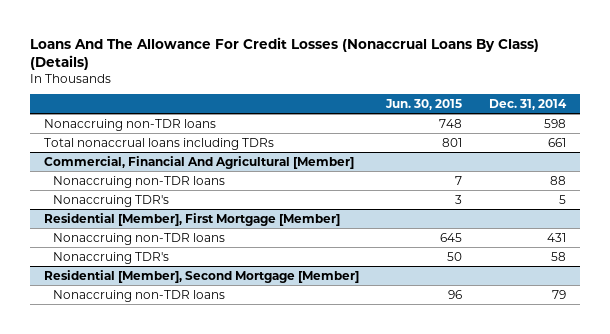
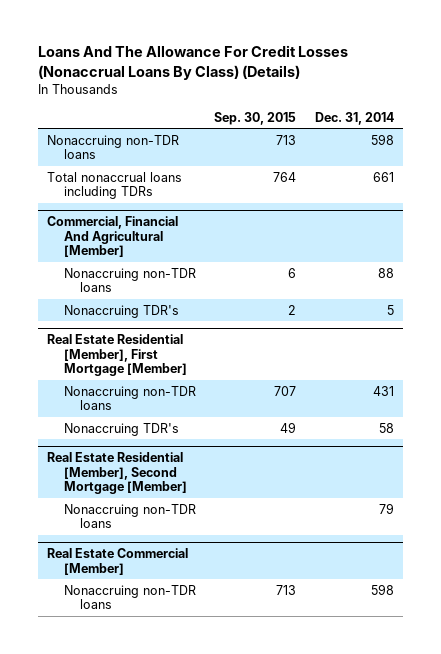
- | Jun. 30, 2015 | Dec. 31, 2014
+ | Sep. 30, 2015 | Dec. 31, 2014
- Residential [Member], First Mortgage [Member]
+ Real Estate Residential [Member], First Mortgage [Member]
- Residential [Member], Second Mortgage [Member]
+ Real Estate Residential [Member], Second Mortgage [Member]
+ Real Estate Commercial [Member]
+ Nonaccruing non-TDR loans | 713 | 598

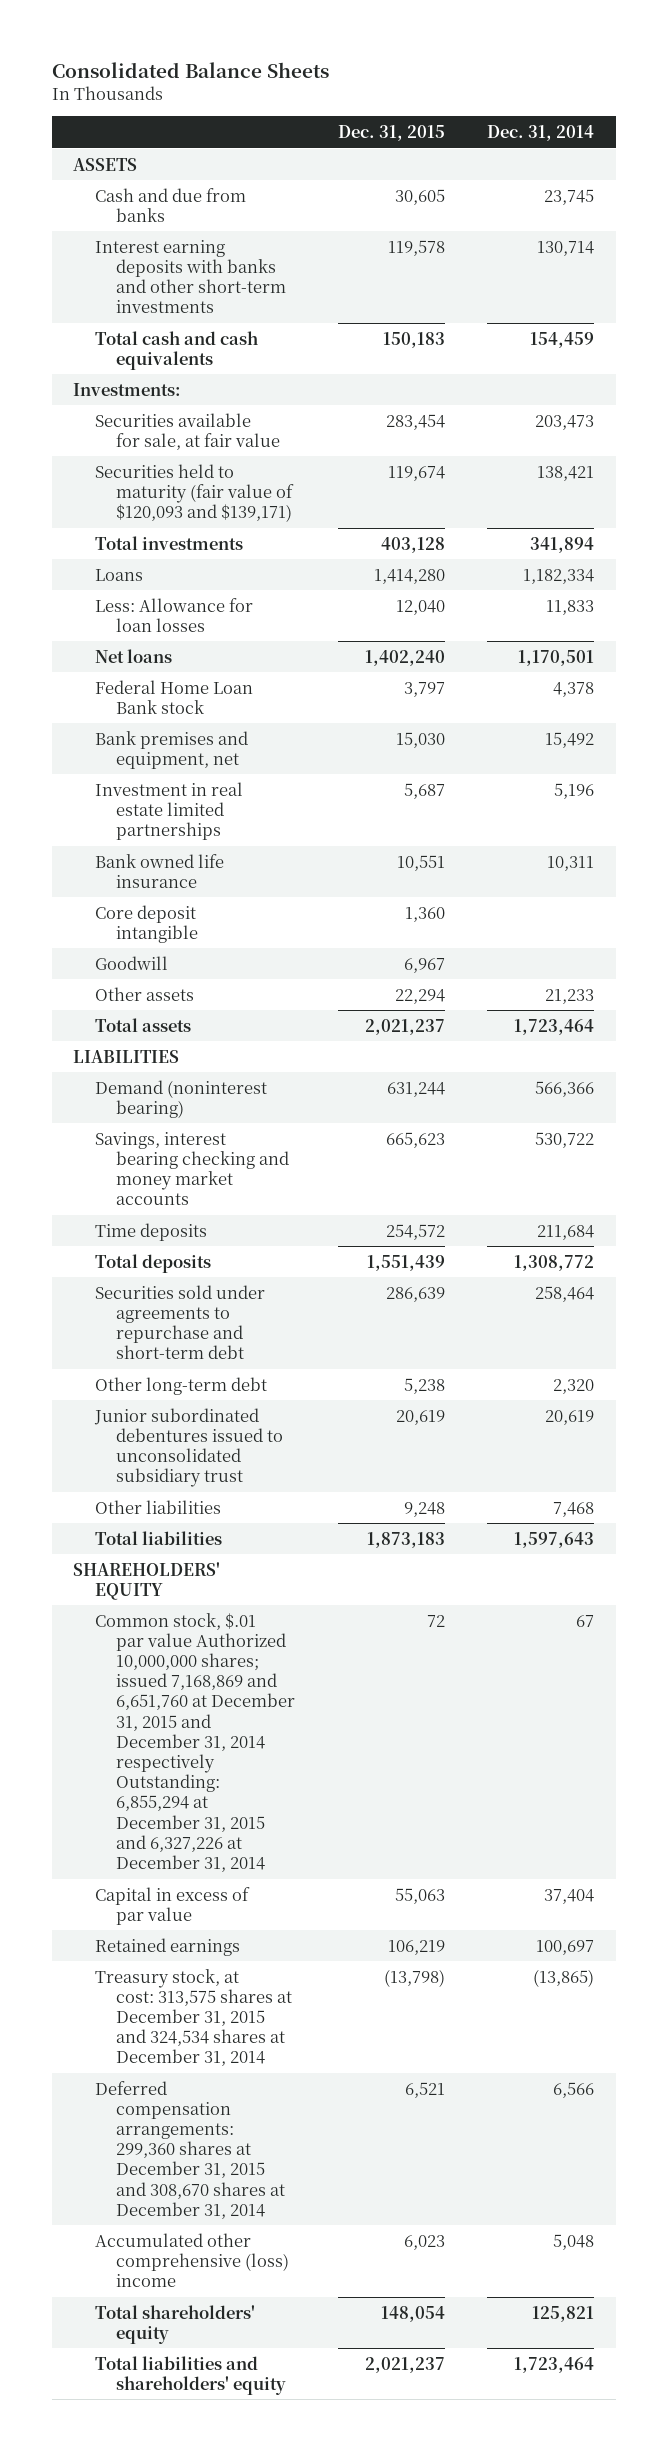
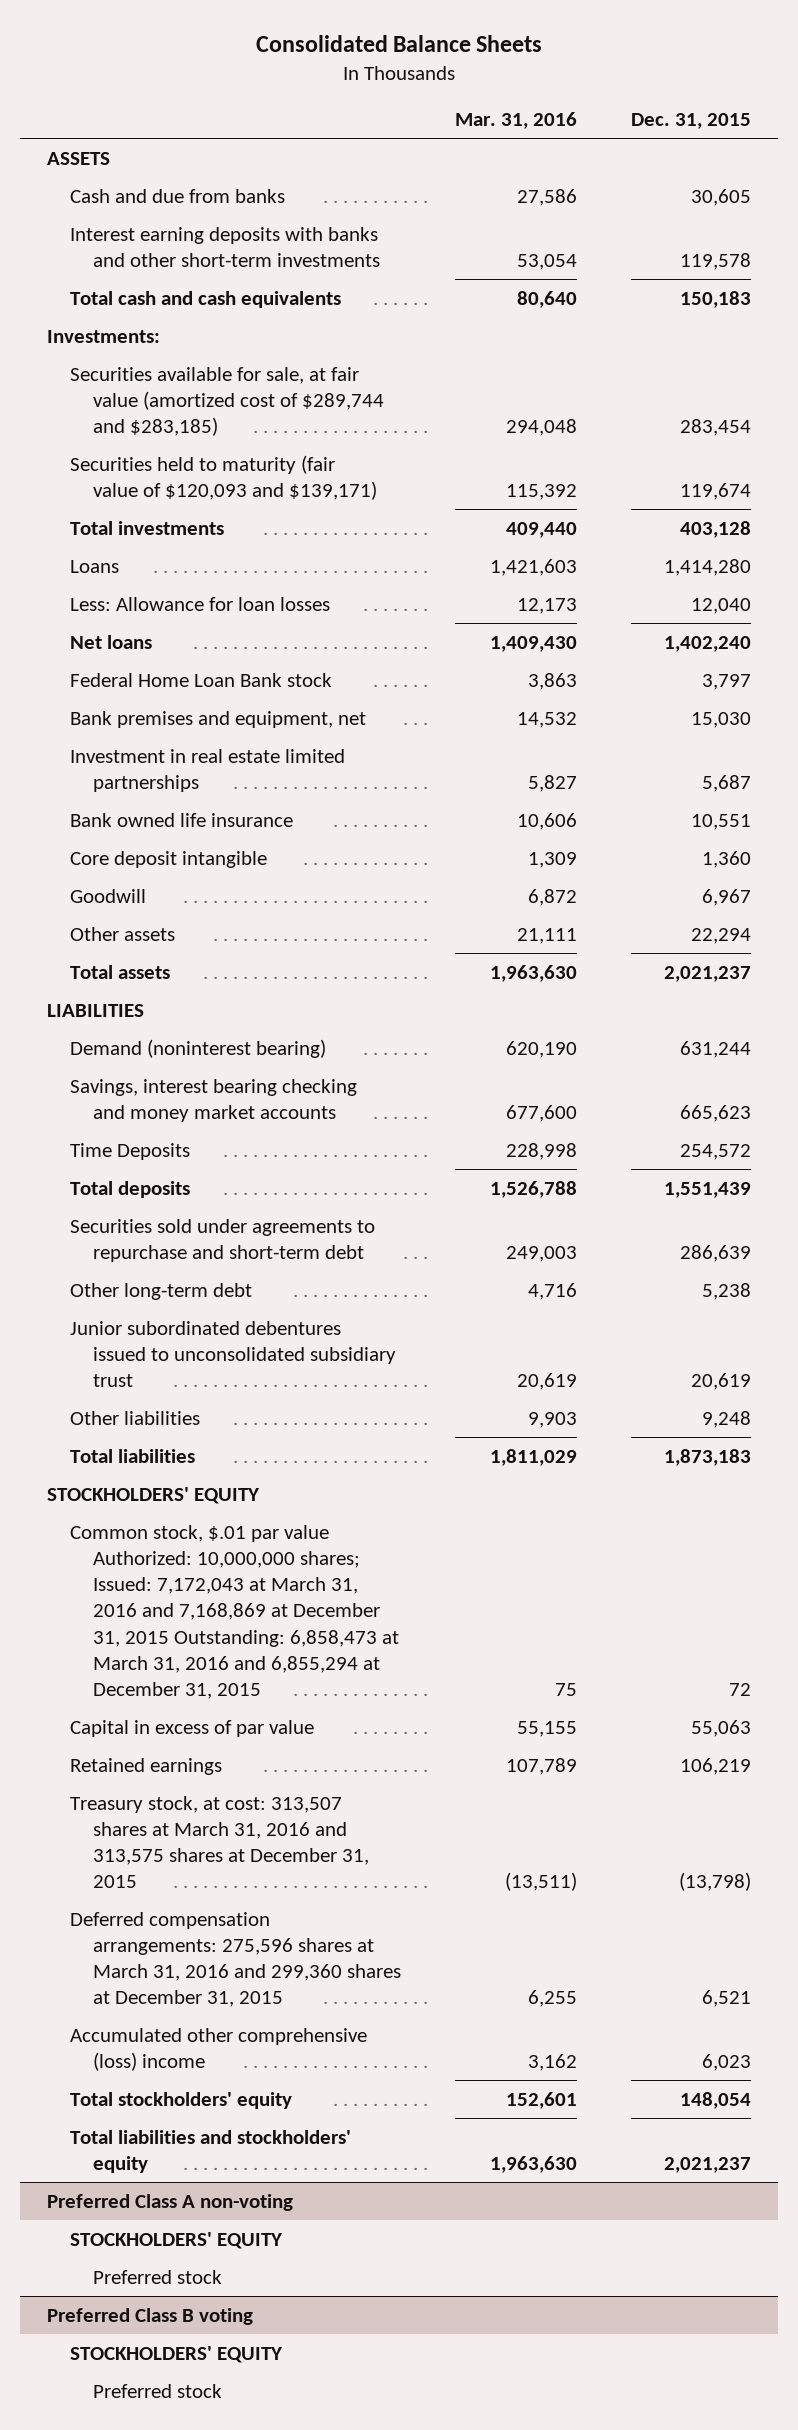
- | Dec. 31, 2015 | Dec. 31, 2014
+ | Mar. 31, 2016 | Dec. 31, 2015
- Securities available for sale, at fair value | 283,454 | 203,473
+ Securities available for sale, at fair value (amortized cost of $289,744 and $283,185) | 294,048 | 283,454
- Time deposits | 254,572 | 211,684
+ Time Deposits | 228,998 | 254,572
- SHAREHOLDERS' EQUITY
- Common stock, $.01 par value Authorized 10,000,000 shares; issued 7,168,869 and 6,651,760 at December 31, 2015 and December 31, 2014 respectively Outstanding: 6,855,294 at December 31, 2015 and 6,327,226 at December 31, 2014 | 72 | 67
+ STOCKHOLDERS' EQUITY
+ Common stock, $.01 par value Authorized: 10,000,000 shares; Issued: 7,172,043 at March 31, 2016 and 7,168,869 at December 31, 2015 Outstanding: 6,858,473 at March 31, 2016 and 6,855,294 at December 31, 2015 | 75 | 72
- Treasury stock, at cost: 313,575 shares at December 31, 2015 and 324,534 shares at December 31, 2014 | (13,798) | (13,865)
- Deferred compensation arrangements: 299,360 shares at December 31, 2015 and 308,670 shares at December 31, 2014 | 6,521 | 6,566
+ Treasury stock, at cost: 313,507 shares at March 31, 2016 and 313,575 shares at December 31, 2015 | (13,511) | (13,798)
+ Deferred compensation arrangements: 275,596 shares at March 31, 2016 and 299,360 shares at December 31, 2015 | 6,255 | 6,521
- Total shareholders' equity | 148,054 | 125,821
- Total liabilities and shareholders' equity | 2,021,237 | 1,723,464
+ Total stockholders' equity | 152,601 | 148,054
+ Total liabilities and stockholders' equity | 1,963,630 | 2,021,237
+ Preferred Class A non-voting
+ STOCKHOLDERS' EQUITY
+ Preferred stock
+ Preferred Class B voting
+ STOCKHOLDERS' EQUITY
+ Preferred stock

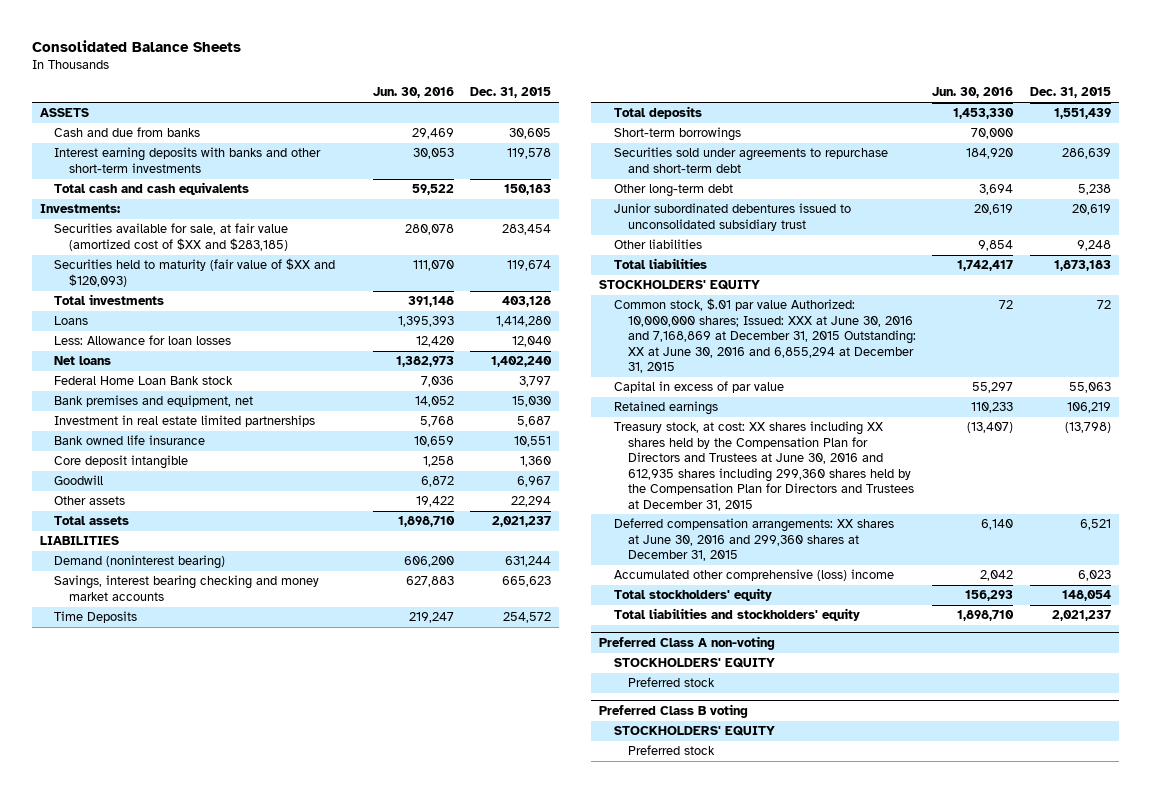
- | Mar. 31, 2016 | Dec. 31, 2015
+ | Jun. 30, 2016 | Dec. 31, 2015
- Securities available for sale, at fair value (amortized cost of $289,744 and $283,185) | 294,048 | 283,454
- Securities held to maturity (fair value of $120,093 and $139,171) | 115,392 | 119,674
+ Securities available for sale, at fair value (amortized cost of $XX and $283,185) | 280,078 | 283,454
+ Securities held to maturity (fair value of $XX and $120,093) | 111,070 | 119,674
+ Short-term borrowings | 70,000 |
- Common stock, $.01 par value Authorized: 10,000,000 shares; Issued: 7,172,043 at March 31, 2016 and 7,168,869 at December 31, 2015 Outstanding: 6,858,473 at March 31, 2016 and 6,855,294 at December 31, 2015 | 75 | 72
+ Common stock, $.01 par value Authorized: 10,000,000 shares; Issued: XXX at June 30, 2016 and 7,168,869 at December 31, 2015 Outstanding: XX at June 30, 2016 and 6,855,294 at December 31, 2015 | 72 | 72
- Treasury stock, at cost: 313,507 shares at March 31, 2016 and 313,575 shares at December 31, 2015 | (13,511) | (13,798)
- Deferred compensation arrangements: 275,596 shares at March 31, 2016 and 299,360 shares at December 31, 2015 | 6,255 | 6,521
+ Treasury stock, at cost: XX shares including XX shares held by the Compensation Plan for Directors and Trustees at June 30, 2016 and 612,935 shares including 299,360 shares held by the Compensation Plan for Directors and Trustees at December 31, 2015 | (13,407) | (13,798)
+ Deferred compensation arrangements: XX shares at June 30, 2016 and 299,360 shares at December 31, 2015 | 6,140 | 6,521

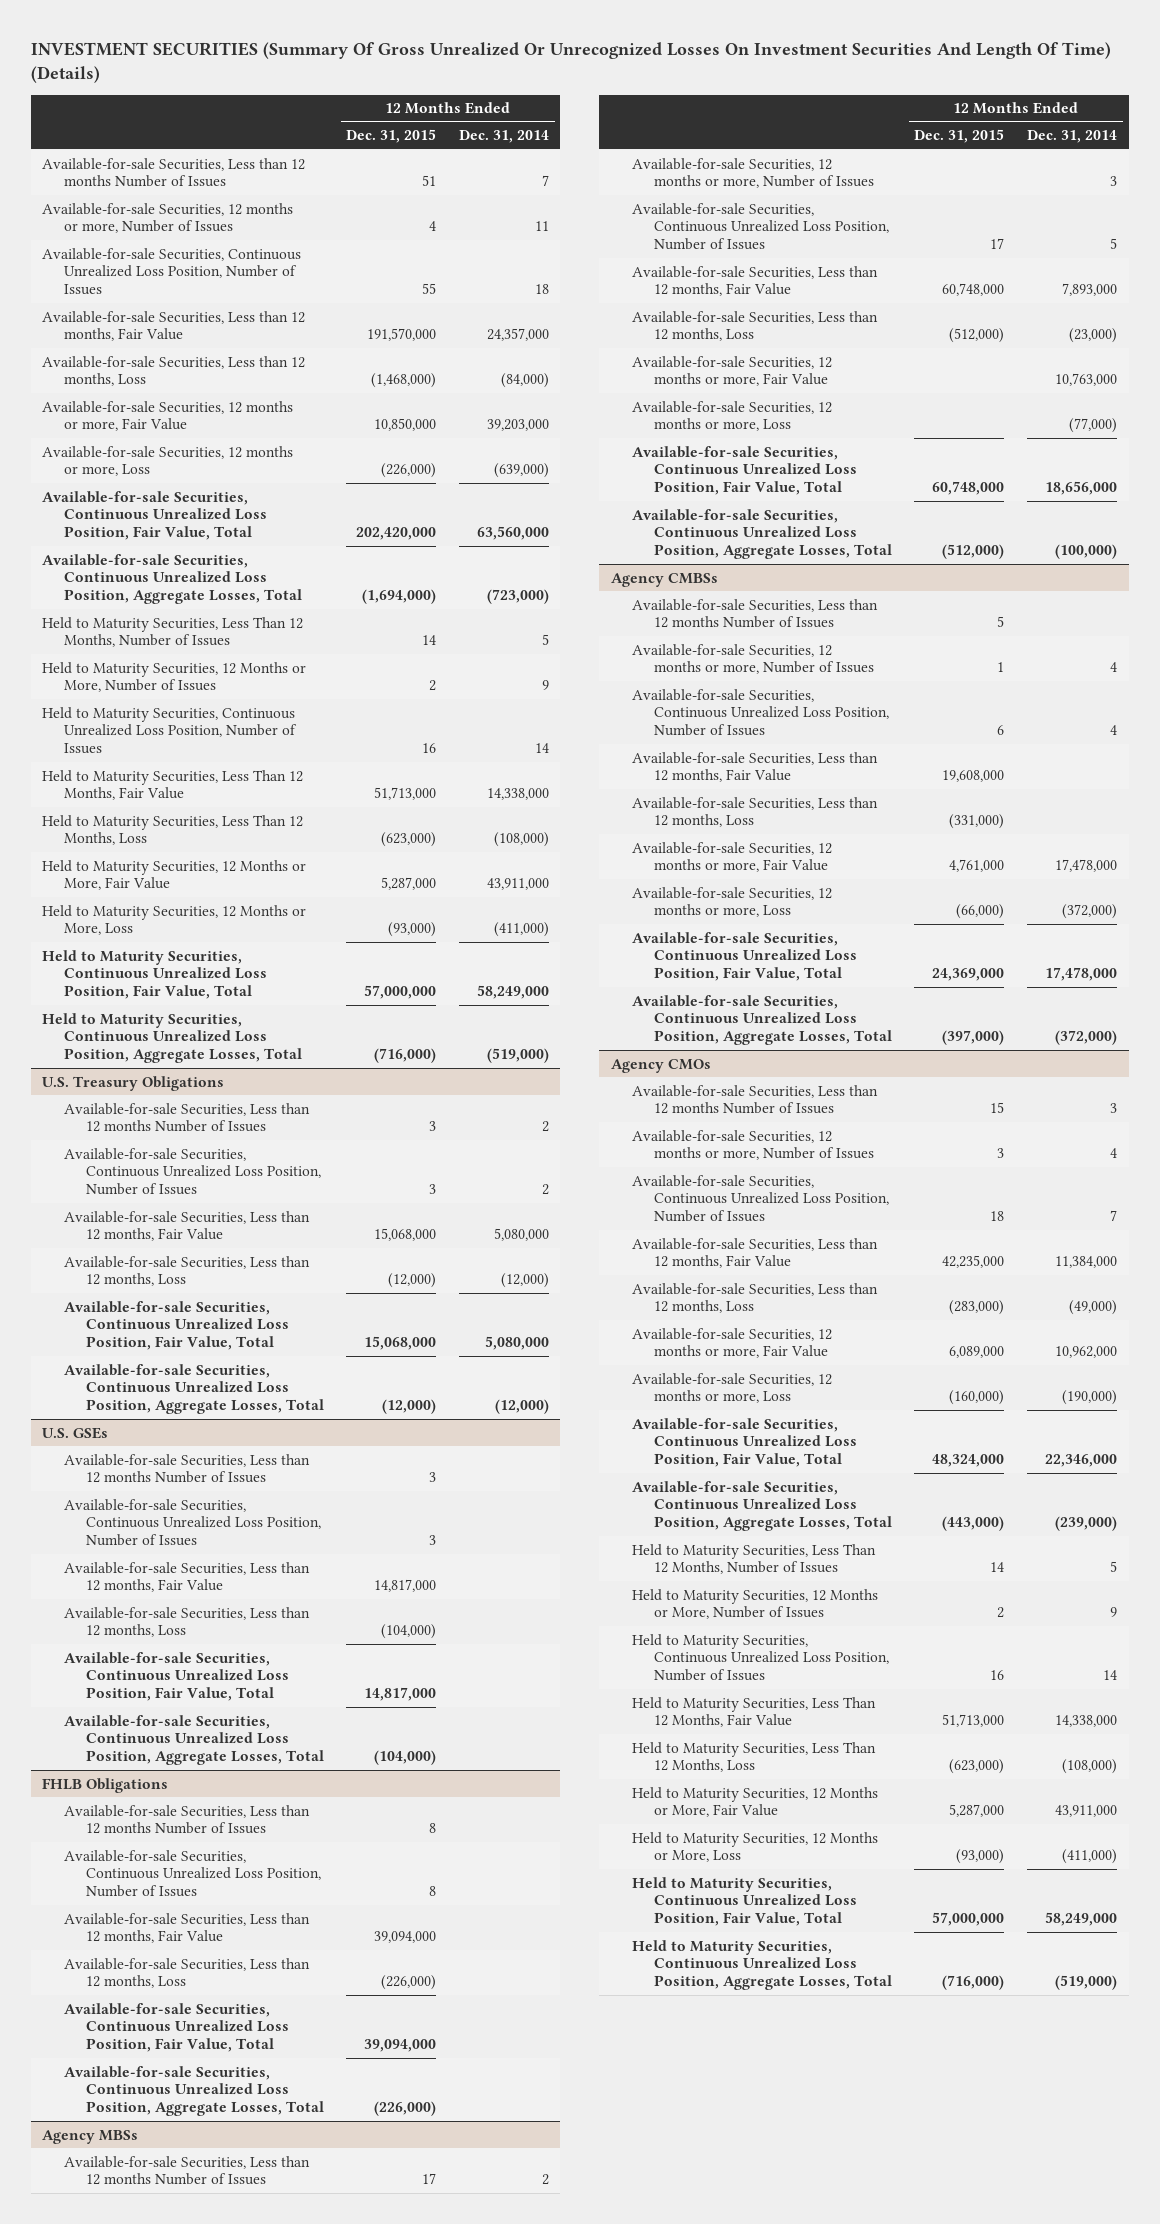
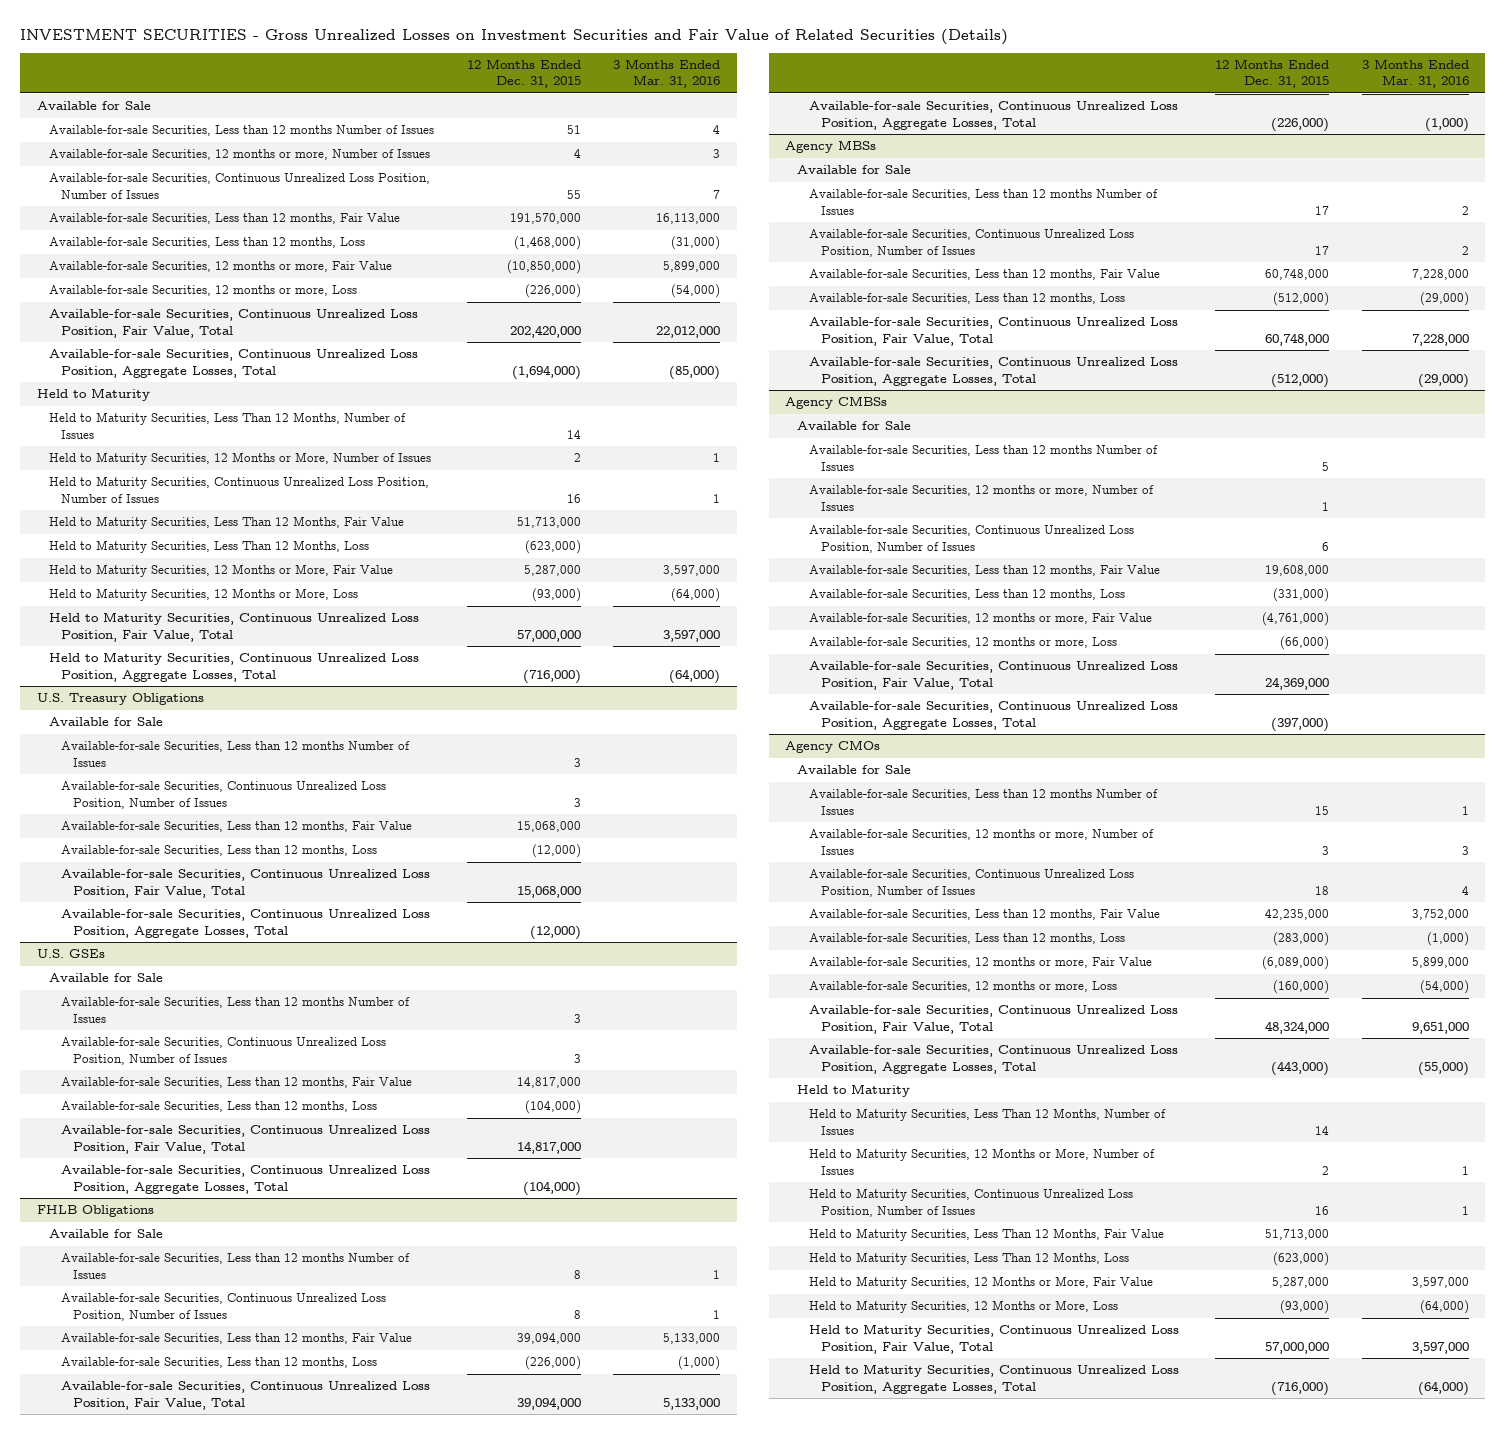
- INVESTMENT SECURITIES (Summary Of Gross Unrealized Or Unrecognized Losses On Investment Securities And Length Of Time) (Details)
+ INVESTMENT SECURITIES - Gross Unrealized Losses on Investment Securities and Fair Value of Related Securities (Details)
- | 12 Months Ended Dec. 31, 2015 | 12 Months Ended Dec. 31, 2014
+ | 12 Months Ended Dec. 31, 2015 | 3 Months Ended Mar. 31, 2016
+ Available for Sale
- Available-for-sale Securities, 12 months or more, Fair Value | 10,850,000 | 39,203,000
+ Available-for-sale Securities, 12 months or more, Fair Value | (10,850,000) | 5,899,000
+ Held to Maturity
@ U.S. Treasury Obligations
+ Available for Sale
@ U.S. GSEs
+ Available for Sale
@ FHLB Obligations
+ Available for Sale
@ Agency MBSs
+ Available for Sale
- Available-for-sale Securities, 12 months or more, Number of Issues | | 3
- Available-for-sale Securities, 12 months or more, Fair Value | | 10,763,000
- Available-for-sale Securities, 12 months or more, Loss | | (77,000)
@ Agency CMBSs
+ Available for Sale
- Available-for-sale Securities, 12 months or more, Fair Value | 4,761,000 | 17,478,000
+ Available-for-sale Securities, 12 months or more, Fair Value | (4,761,000) |
@ Agency CMOs
+ Available for Sale
- Available-for-sale Securities, 12 months or more, Fair Value | 6,089,000 | 10,962,000
+ Available-for-sale Securities, 12 months or more, Fair Value | (6,089,000) | 5,899,000
+ Held to Maturity

